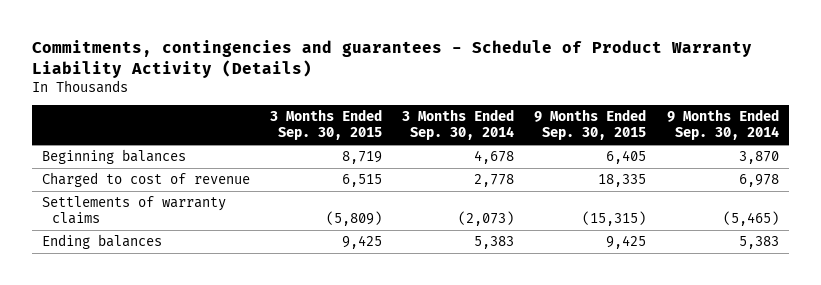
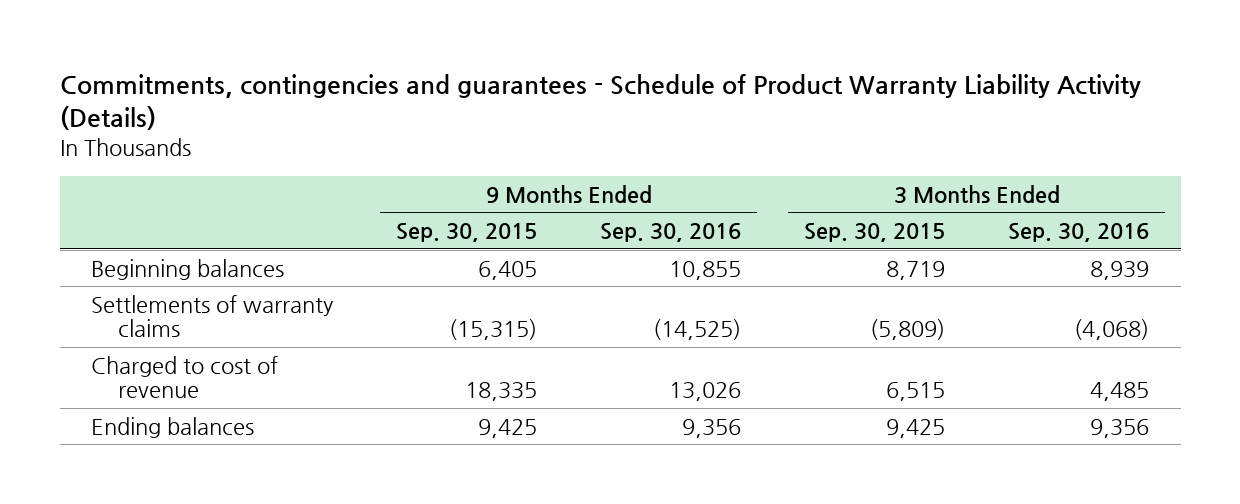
- | 3 Months Ended Sep. 30, 2015 | 3 Months Ended Sep. 30, 2014 | 9 Months Ended Sep. 30, 2015 | 9 Months Ended Sep. 30, 2014
+ | 9 Months Ended Sep. 30, 2015 | 9 Months Ended Sep. 30, 2016 | 3 Months Ended Sep. 30, 2015 | 3 Months Ended Sep. 30, 2016
moved down: Charged to cost of revenue | 18,335 | 13,026 | 6,515 | 4,485

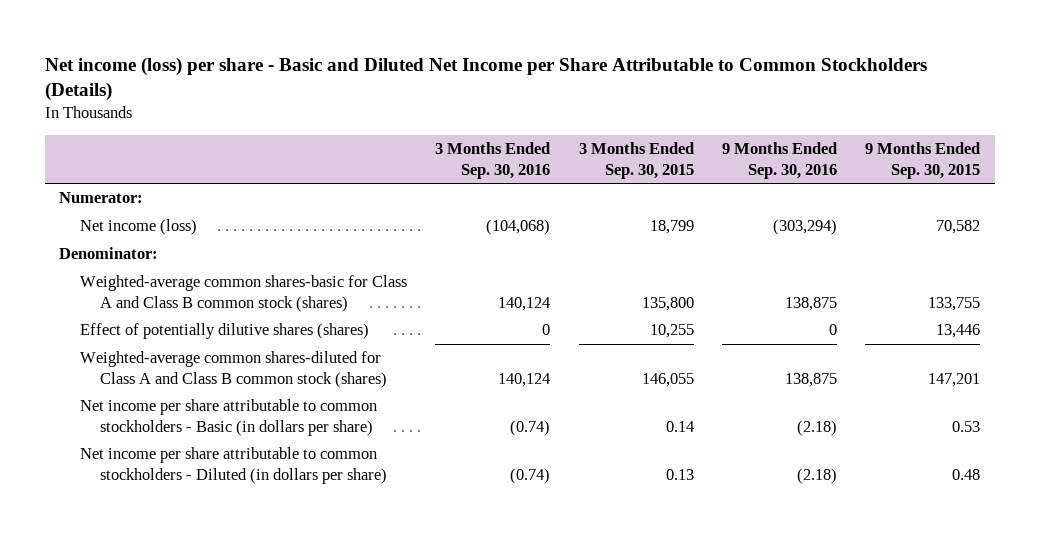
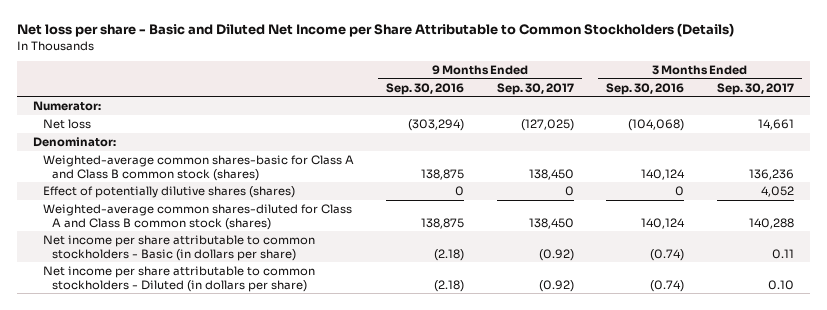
- Net income (loss) per share - Basic and Diluted Net Income per Share Attributable to Common Stockholders (Details)
+ Net loss per share - Basic and Diluted Net Income per Share Attributable to Common Stockholders (Details)
- | 3 Months Ended Sep. 30, 2016 | 3 Months Ended Sep. 30, 2015 | 9 Months Ended Sep. 30, 2016 | 9 Months Ended Sep. 30, 2015
+ | 9 Months Ended Sep. 30, 2016 | 9 Months Ended Sep. 30, 2017 | 3 Months Ended Sep. 30, 2016 | 3 Months Ended Sep. 30, 2017
- Net income (loss) | (104,068) | 18,799 | (303,294) | 70,582
+ Net loss | (303,294) | (127,025) | (104,068) | 14,661

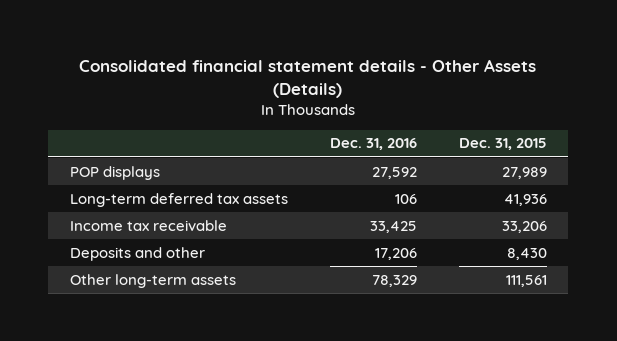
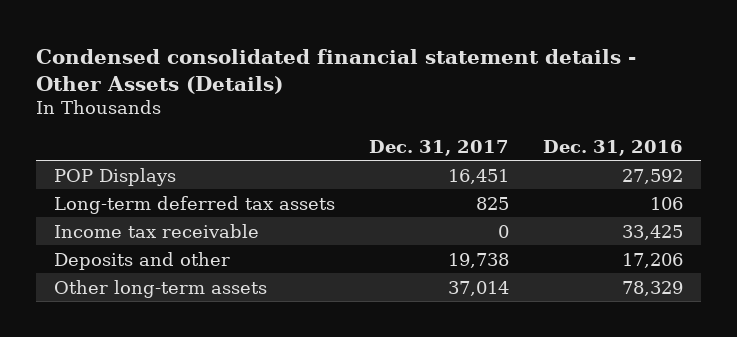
- Consolidated financial statement details - Other Assets (Details)
+ Condensed consolidated financial statement details - Other Assets (Details)
- | Dec. 31, 2016 | Dec. 31, 2015
+ | Dec. 31, 2017 | Dec. 31, 2016
- POP displays | 27,592 | 27,989
+ POP Displays | 16,451 | 27,592

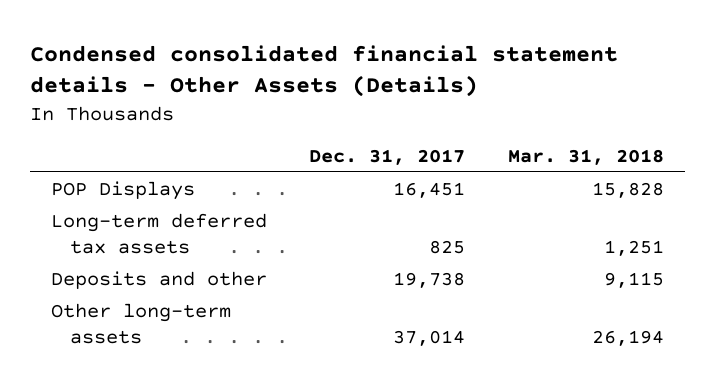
- | Dec. 31, 2017 | Dec. 31, 2016
+ | Dec. 31, 2017 | Mar. 31, 2018
- Income tax receivable | 0 | 33,425

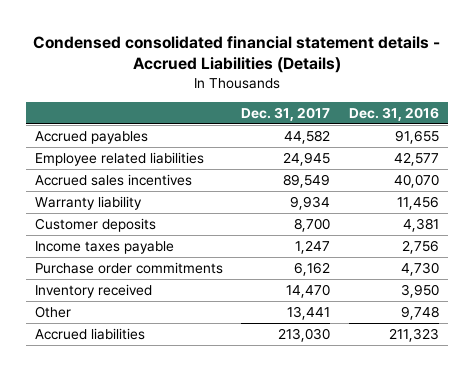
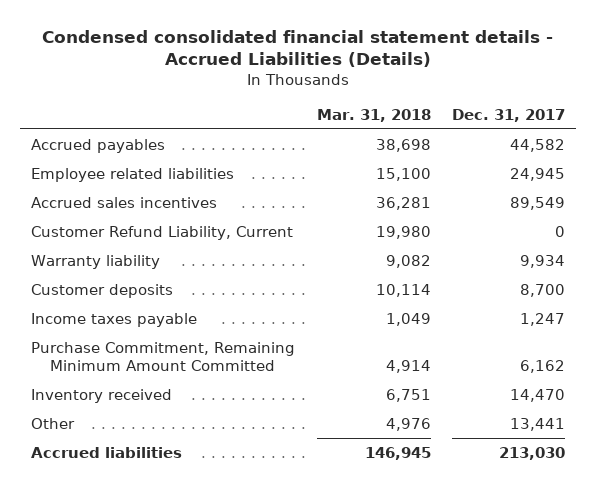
- | Dec. 31, 2017 | Dec. 31, 2016
+ | Mar. 31, 2018 | Dec. 31, 2017
+ Customer Refund Liability, Current | 19,980 | 0
- Purchase order commitments | 6,162 | 4,730
+ Purchase Commitment, Remaining Minimum Amount Committed | 4,914 | 6,162

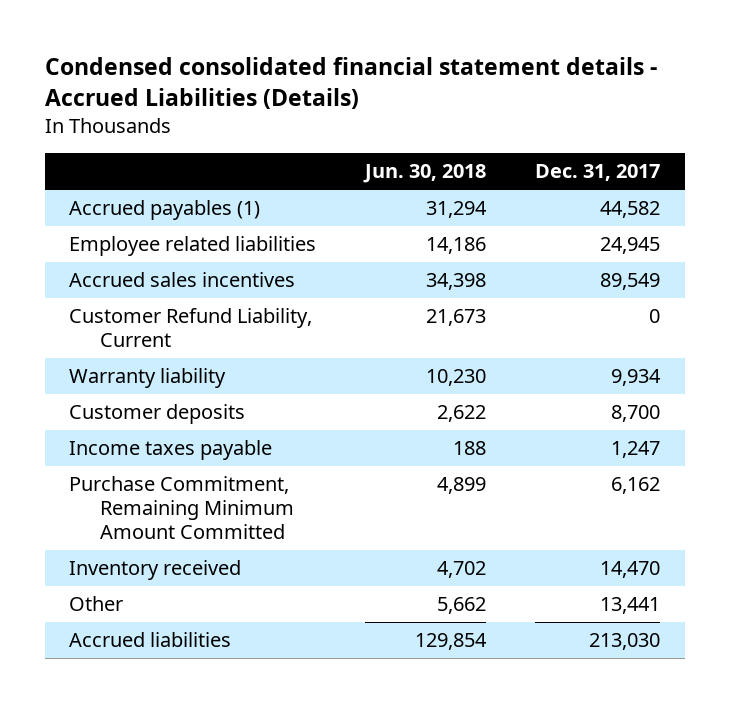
- | Mar. 31, 2018 | Dec. 31, 2017
+ | Jun. 30, 2018 | Dec. 31, 2017
- Accrued payables | 38,698 | 44,582
+ Accrued payables (1) | 31,294 | 44,582

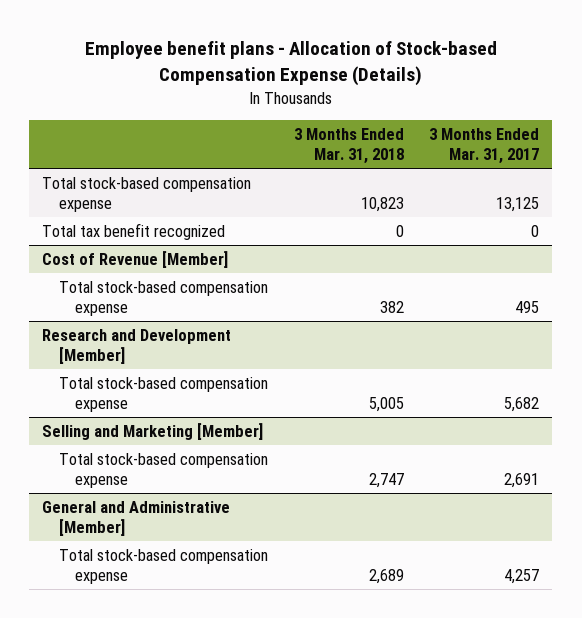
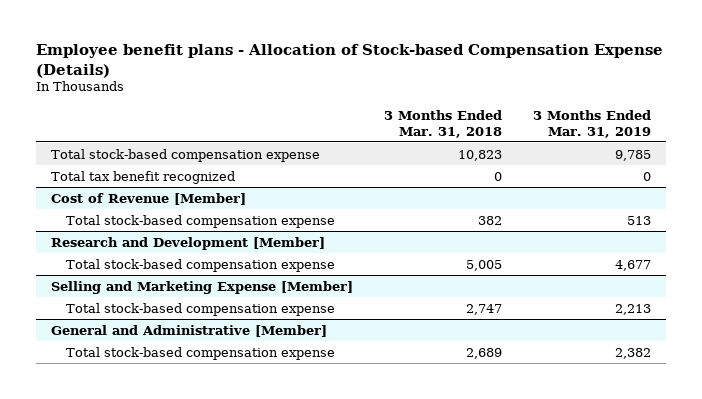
- | 3 Months Ended Mar. 31, 2018 | 3 Months Ended Mar. 31, 2017
+ | 3 Months Ended Mar. 31, 2018 | 3 Months Ended Mar. 31, 2019
- Selling and Marketing [Member]
+ Selling and Marketing Expense [Member]

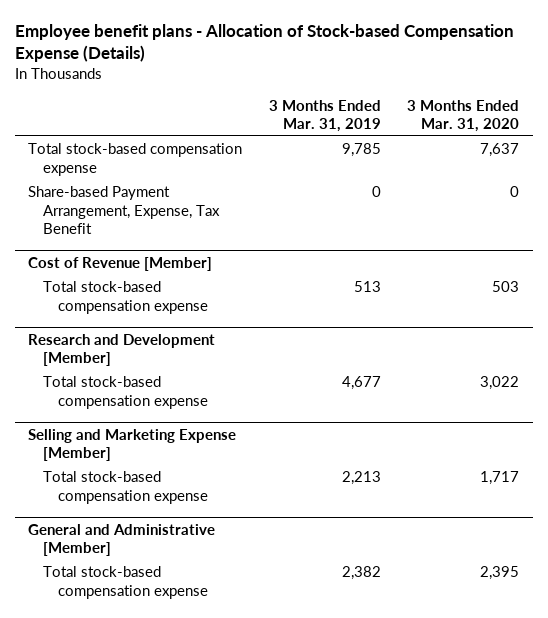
- | 3 Months Ended Mar. 31, 2018 | 3 Months Ended Mar. 31, 2019
+ | 3 Months Ended Mar. 31, 2019 | 3 Months Ended Mar. 31, 2020
- Total tax benefit recognized | 0 | 0
+ Share-based Payment Arrangement, Expense, Tax Benefit | 0 | 0

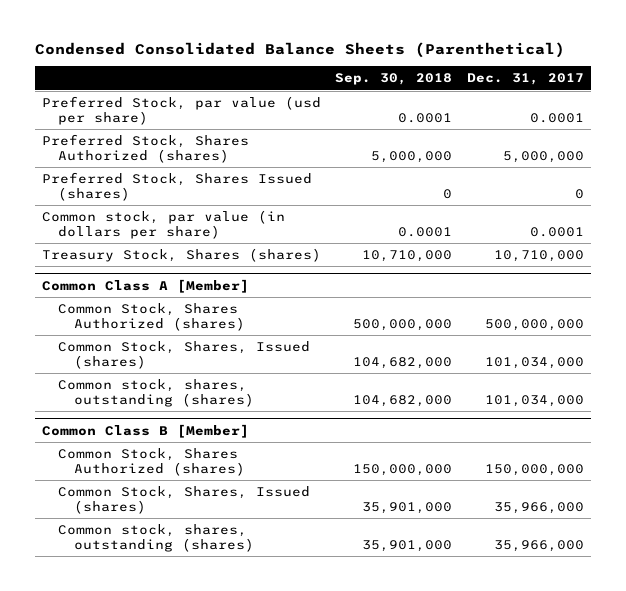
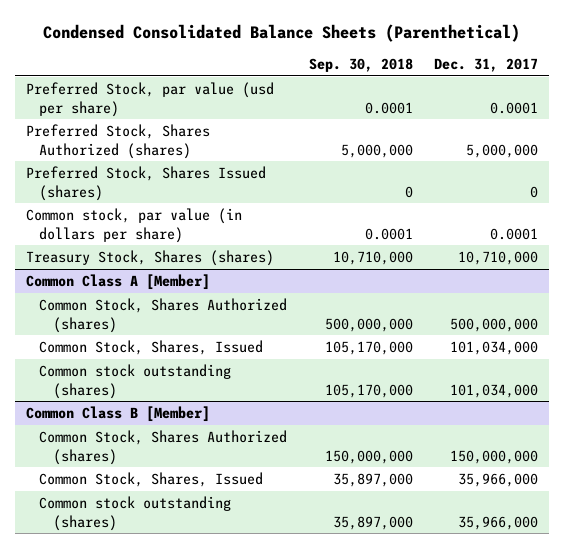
@ Common Class A [Member]
- Common Stock, Shares, Issued (shares) | 104,682,000 | 101,034,000
- Common stock, shares, outstanding (shares) | 104,682,000 | 101,034,000
+ Common Stock, Shares, Issued | 105,170,000 | 101,034,000
+ Common stock outstanding (shares) | 105,170,000 | 101,034,000
@ Common Class B [Member]
- Common Stock, Shares, Issued (shares) | 35,901,000 | 35,966,000
- Common stock, shares, outstanding (shares) | 35,901,000 | 35,966,000
+ Common Stock, Shares, Issued | 35,897,000 | 35,966,000
+ Common stock outstanding (shares) | 35,897,000 | 35,966,000

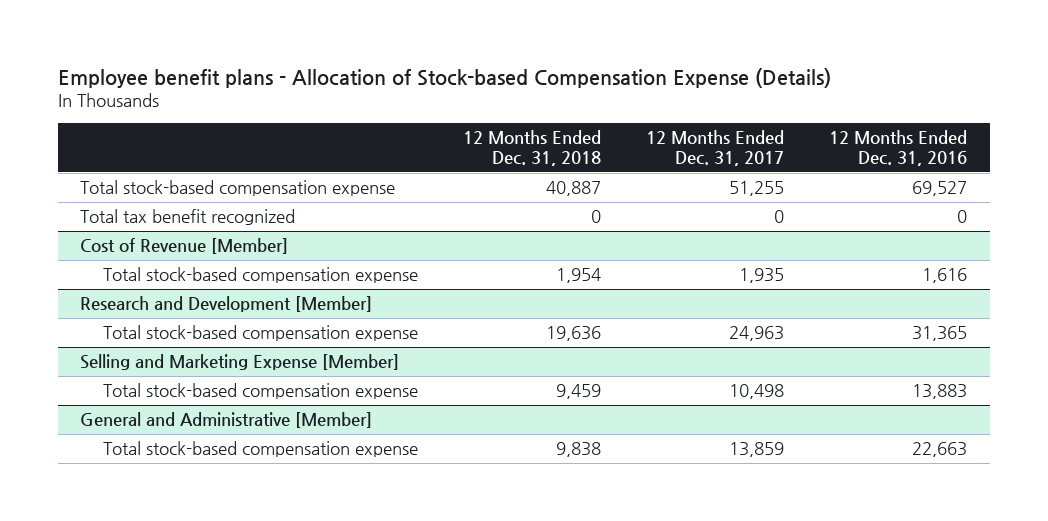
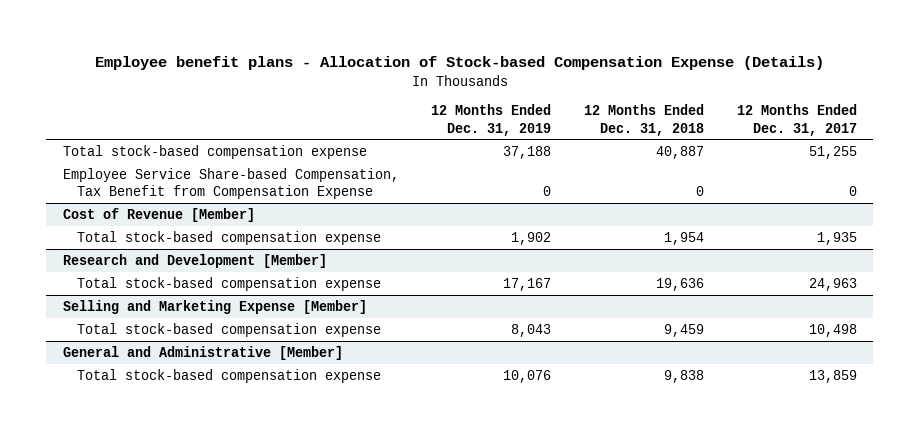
- | 12 Months Ended Dec. 31, 2018 | 12 Months Ended Dec. 31, 2017 | 12 Months Ended Dec. 31, 2016
+ | 12 Months Ended Dec. 31, 2019 | 12 Months Ended Dec. 31, 2018 | 12 Months Ended Dec. 31, 2017
- Total tax benefit recognized | 0 | 0 | 0
+ Employee Service Share-based Compensation, Tax Benefit from Compensation Expense | 0 | 0 | 0

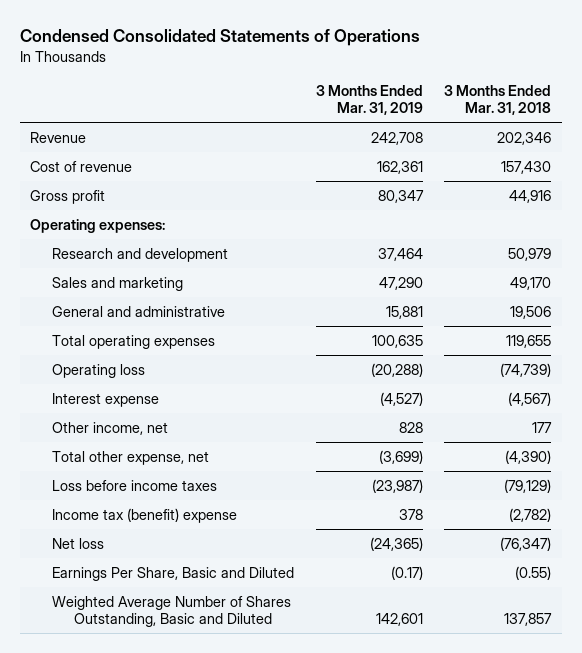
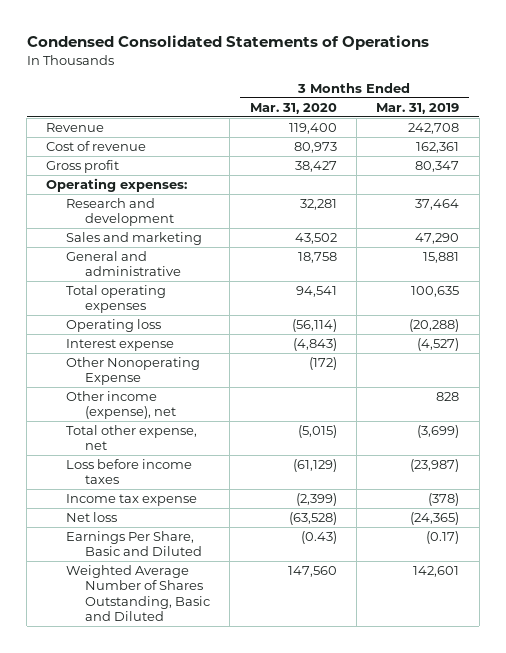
- | 3 Months Ended Mar. 31, 2019 | 3 Months Ended Mar. 31, 2018
+ | 3 Months Ended Mar. 31, 2020 | 3 Months Ended Mar. 31, 2019
- Other income, net | 828 | 177
+ Other Nonoperating Expense | (172) |
+ Other income (expense), net | | 828
- Income tax (benefit) expense | 378 | (2,782)
+ Income tax expense | (2,399) | (378)

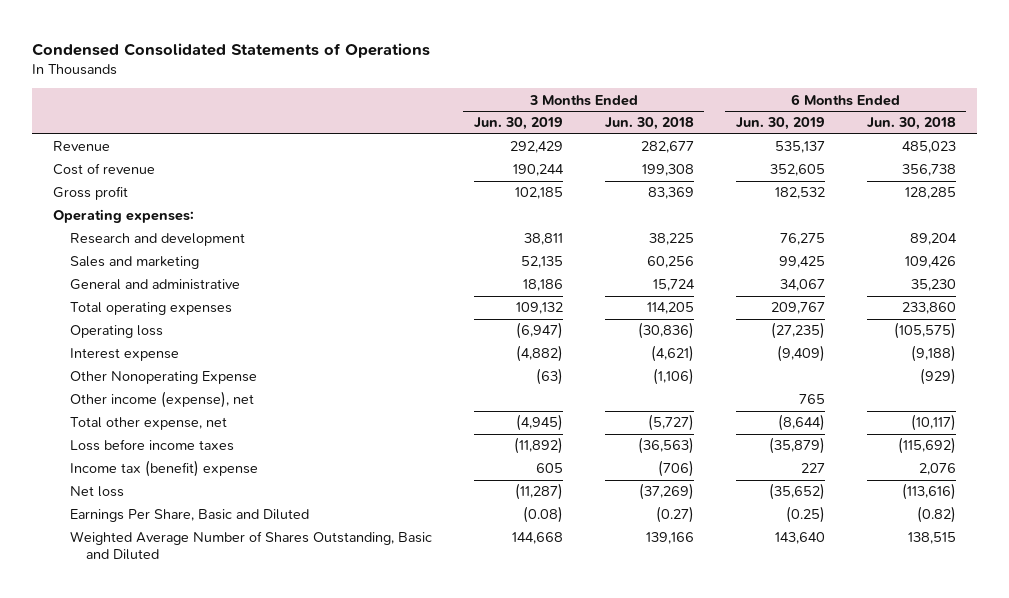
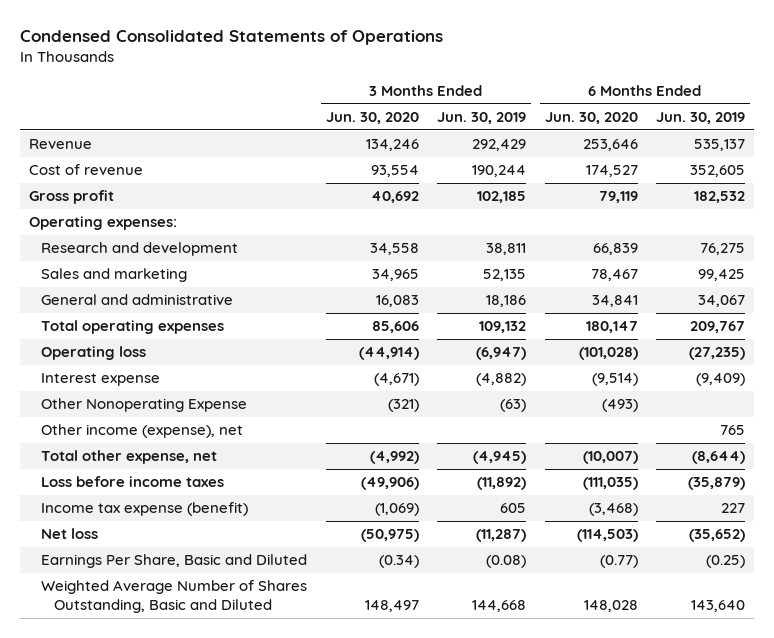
- | 3 Months Ended Jun. 30, 2019 | 3 Months Ended Jun. 30, 2018 | 6 Months Ended Jun. 30, 2019 | 6 Months Ended Jun. 30, 2018
+ | 3 Months Ended Jun. 30, 2020 | 3 Months Ended Jun. 30, 2019 | 6 Months Ended Jun. 30, 2020 | 6 Months Ended Jun. 30, 2019
- Income tax (benefit) expense | 605 | (706) | 227 | 2,076
+ Income tax expense (benefit) | (1,069) | 605 | (3,468) | 227

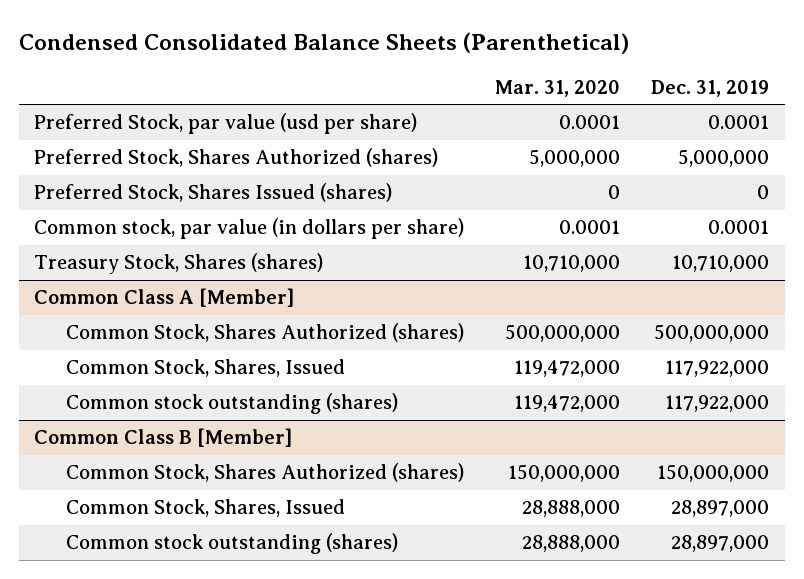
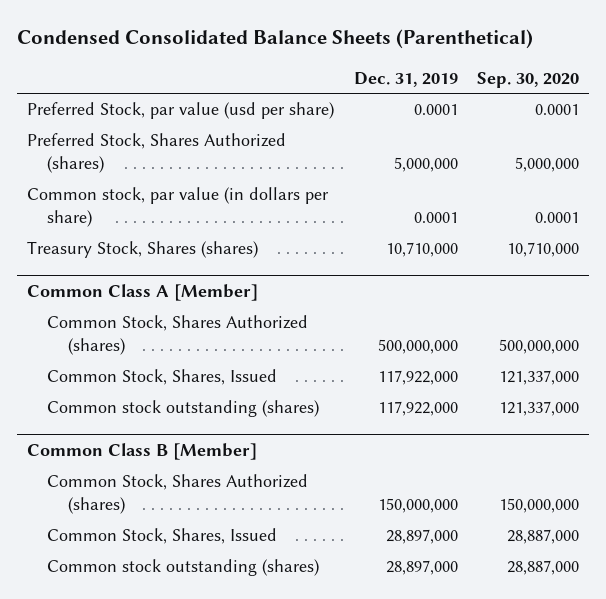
- | Mar. 31, 2020 | Dec. 31, 2019
+ | Dec. 31, 2019 | Sep. 30, 2020
- Preferred Stock, Shares Issued (shares) | 0 | 0

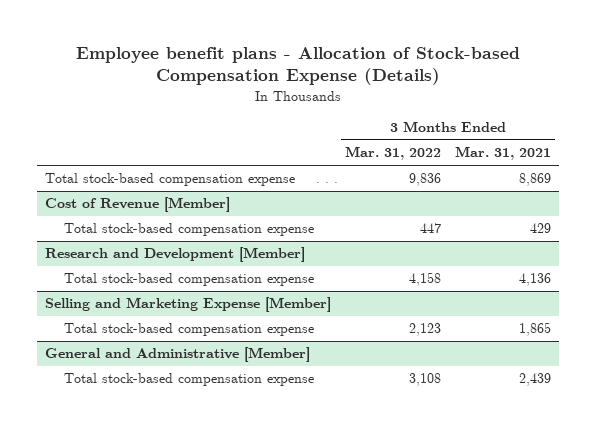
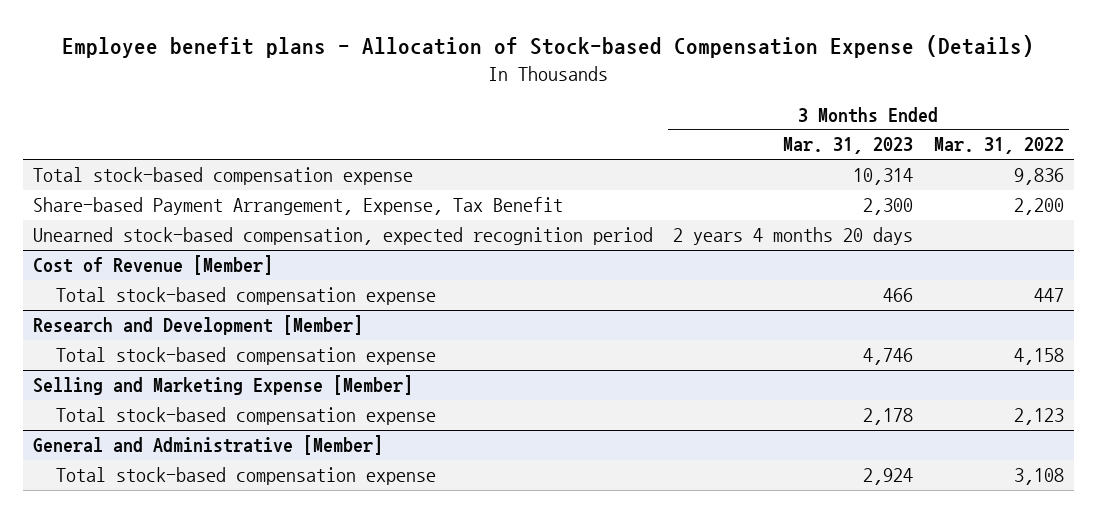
- | 3 Months Ended Mar. 31, 2022 | 3 Months Ended Mar. 31, 2021
+ | 3 Months Ended Mar. 31, 2023 | 3 Months Ended Mar. 31, 2022
+ Share-based Payment Arrangement, Expense, Tax Benefit | 2,300 | 2,200
+ Unearned stock-based compensation, expected recognition period | 2 years 4 months 20 days |

